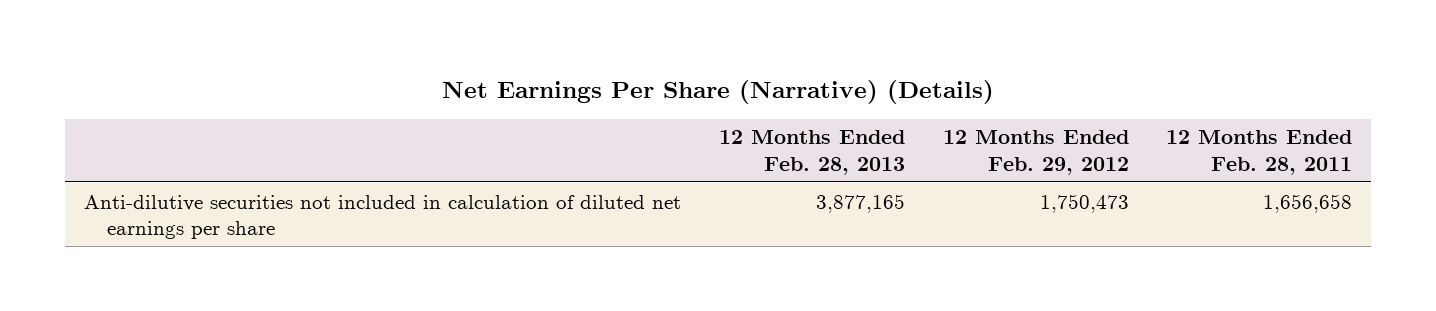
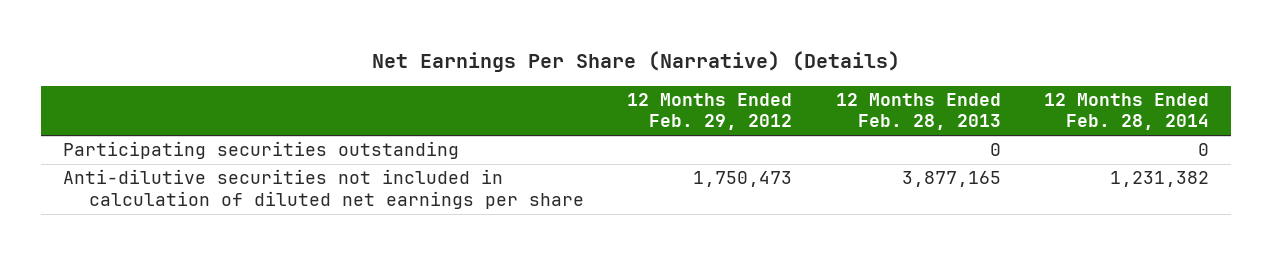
- | 12 Months Ended Feb. 28, 2013 | 12 Months Ended Feb. 29, 2012 | 12 Months Ended Feb. 28, 2011
+ | 12 Months Ended Feb. 29, 2012 | 12 Months Ended Feb. 28, 2013 | 12 Months Ended Feb. 28, 2014
+ Participating securities outstanding | | 0 | 0

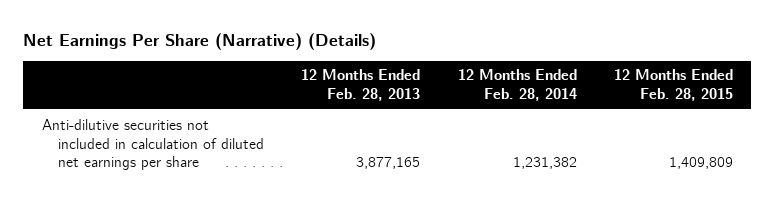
- | 12 Months Ended Feb. 29, 2012 | 12 Months Ended Feb. 28, 2013 | 12 Months Ended Feb. 28, 2014
+ | 12 Months Ended Feb. 28, 2013 | 12 Months Ended Feb. 28, 2014 | 12 Months Ended Feb. 28, 2015
- Participating securities outstanding | | 0 | 0

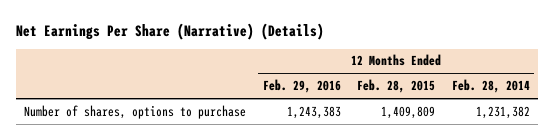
- | 12 Months Ended Feb. 28, 2013 | 12 Months Ended Feb. 28, 2014 | 12 Months Ended Feb. 28, 2015
+ | 12 Months Ended Feb. 29, 2016 | 12 Months Ended Feb. 28, 2015 | 12 Months Ended Feb. 28, 2014
- Anti-dilutive securities not included in calculation of diluted net earnings per share | 3,877,165 | 1,231,382 | 1,409,809
+ Number of shares, options to purchase | 1,243,383 | 1,409,809 | 1,231,382

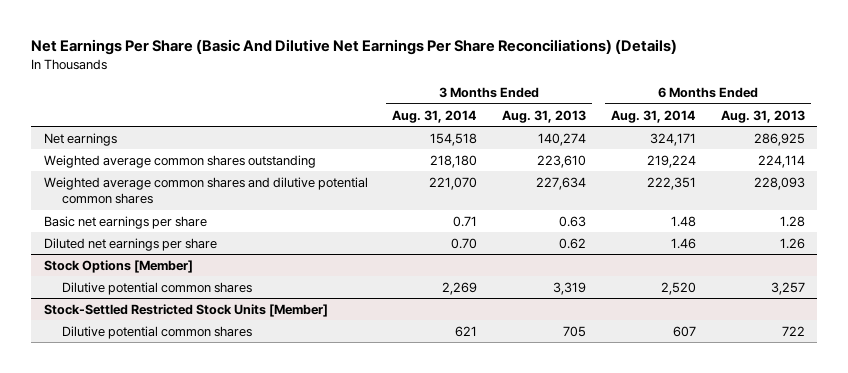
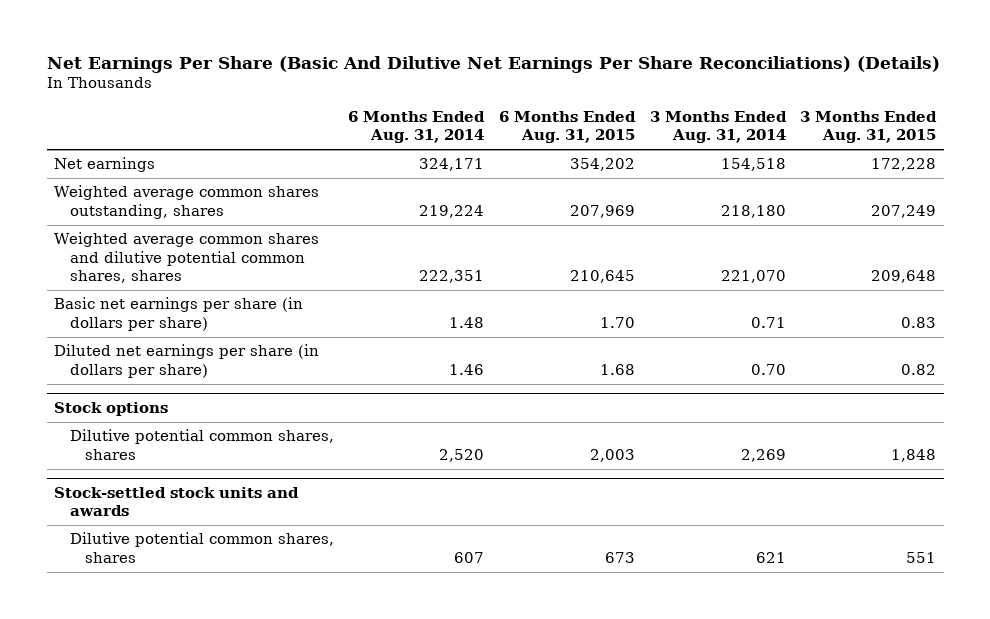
- | 3 Months Ended Aug. 31, 2014 | 3 Months Ended Aug. 31, 2013 | 6 Months Ended Aug. 31, 2014 | 6 Months Ended Aug. 31, 2013
+ | 6 Months Ended Aug. 31, 2014 | 6 Months Ended Aug. 31, 2015 | 3 Months Ended Aug. 31, 2014 | 3 Months Ended Aug. 31, 2015
- Weighted average common shares outstanding | 218,180 | 223,610 | 219,224 | 224,114
- Weighted average common shares and dilutive potential common shares | 221,070 | 227,634 | 222,351 | 228,093
- Basic net earnings per share | 0.71 | 0.63 | 1.48 | 1.28
- Diluted net earnings per share | 0.70 | 0.62 | 1.46 | 1.26
- Stock Options [Member]
- Dilutive potential common shares | 2,269 | 3,319 | 2,520 | 3,257
- Stock-Settled Restricted Stock Units [Member]
- Dilutive potential common shares | 621 | 705 | 607 | 722
+ Weighted average common shares outstanding, shares | 219,224 | 207,969 | 218,180 | 207,249
+ Weighted average common shares and dilutive potential common shares, shares | 222,351 | 210,645 | 221,070 | 209,648
+ Basic net earnings per share (in dollars per share) | 1.48 | 1.70 | 0.71 | 0.83
+ Diluted net earnings per share (in dollars per share) | 1.46 | 1.68 | 0.70 | 0.82
+ Stock options
+ Dilutive potential common shares, shares | 2,520 | 2,003 | 2,269 | 1,848
+ Stock-settled stock units and awards
+ Dilutive potential common shares, shares | 607 | 673 | 621 | 551

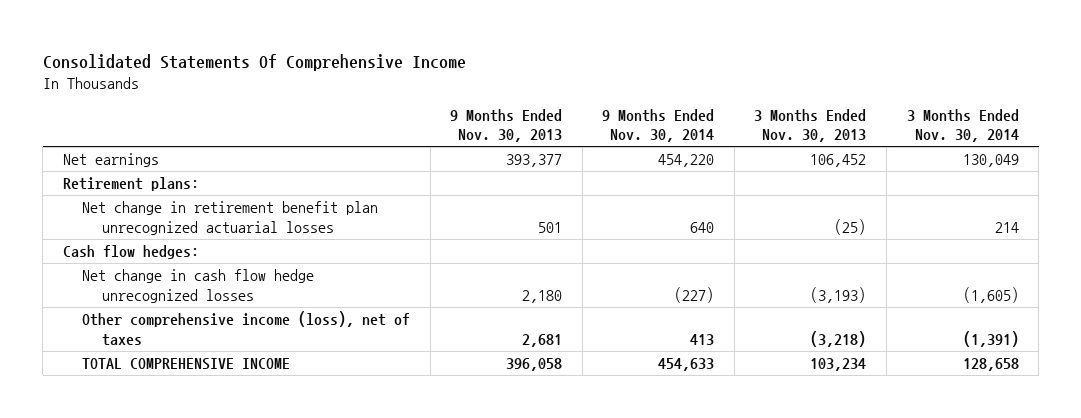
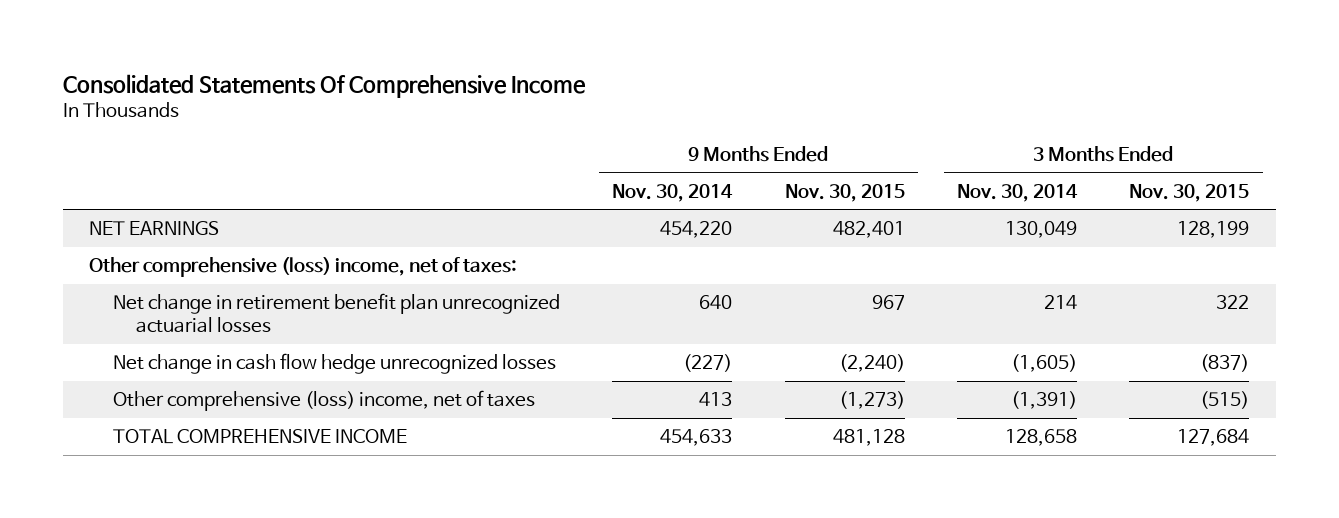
- | 9 Months Ended Nov. 30, 2013 | 9 Months Ended Nov. 30, 2014 | 3 Months Ended Nov. 30, 2013 | 3 Months Ended Nov. 30, 2014
+ | 9 Months Ended Nov. 30, 2014 | 9 Months Ended Nov. 30, 2015 | 3 Months Ended Nov. 30, 2014 | 3 Months Ended Nov. 30, 2015
- Net earnings | 393,377 | 454,220 | 106,452 | 130,049
- Retirement plans:
+ NET EARNINGS | 454,220 | 482,401 | 130,049 | 128,199
+ Other comprehensive (loss) income, net of taxes:
- Cash flow hedges:
- Other comprehensive income (loss), net of taxes | 2,681 | 413 | (3,218) | (1,391)
+ Other comprehensive (loss) income, net of taxes | 413 | (1,273) | (1,391) | (515)

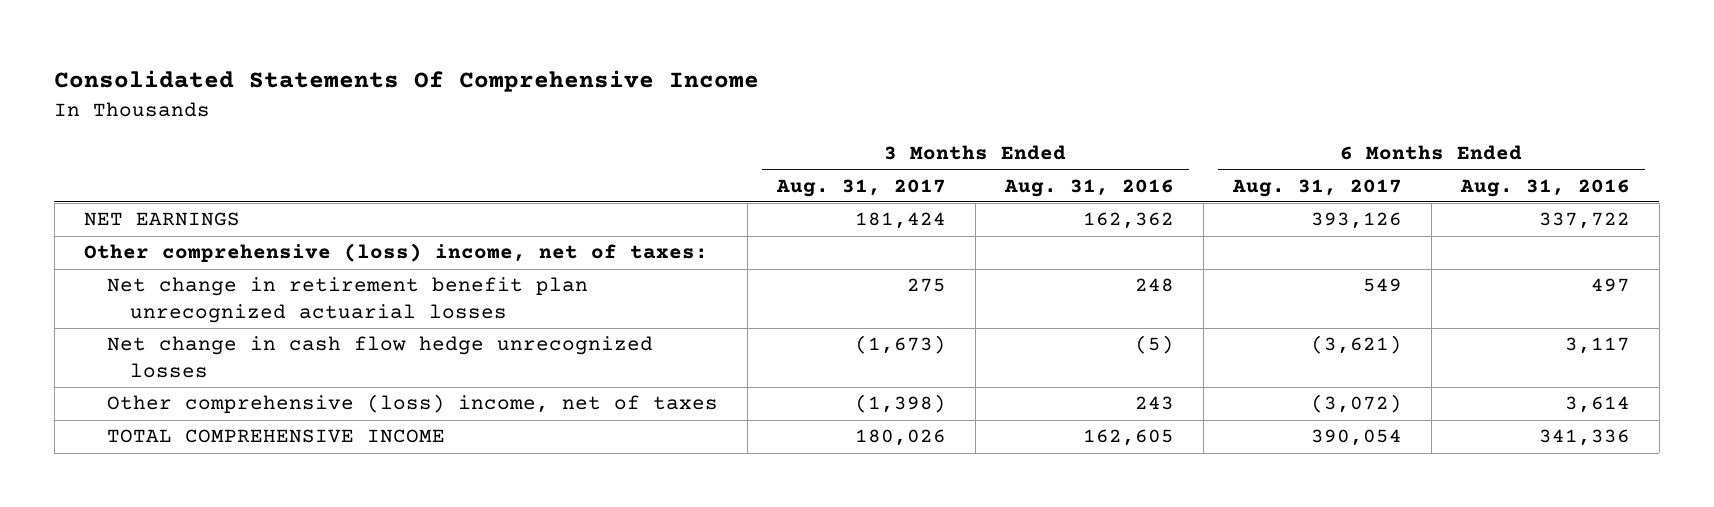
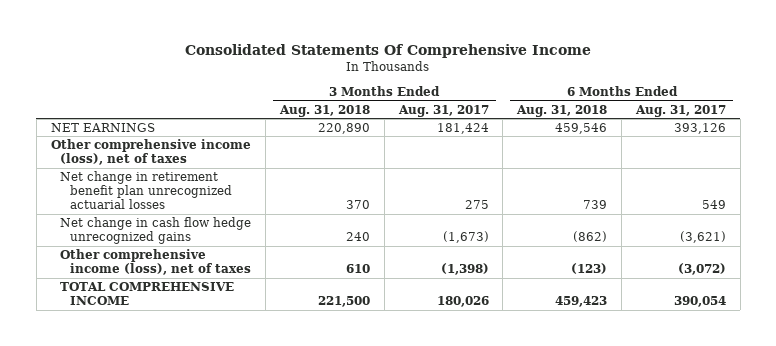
- | 3 Months Ended Aug. 31, 2017 | 3 Months Ended Aug. 31, 2016 | 6 Months Ended Aug. 31, 2017 | 6 Months Ended Aug. 31, 2016
+ | 3 Months Ended Aug. 31, 2018 | 3 Months Ended Aug. 31, 2017 | 6 Months Ended Aug. 31, 2018 | 6 Months Ended Aug. 31, 2017
- Other comprehensive (loss) income, net of taxes:
+ Other comprehensive income (loss), net of taxes
- Net change in cash flow hedge unrecognized losses | (1,673) | (5) | (3,621) | 3,117
- Other comprehensive (loss) income, net of taxes | (1,398) | 243 | (3,072) | 3,614
+ Net change in cash flow hedge unrecognized gains | 240 | (1,673) | (862) | (3,621)
+ Other comprehensive income (loss), net of taxes | 610 | (1,398) | (123) | (3,072)

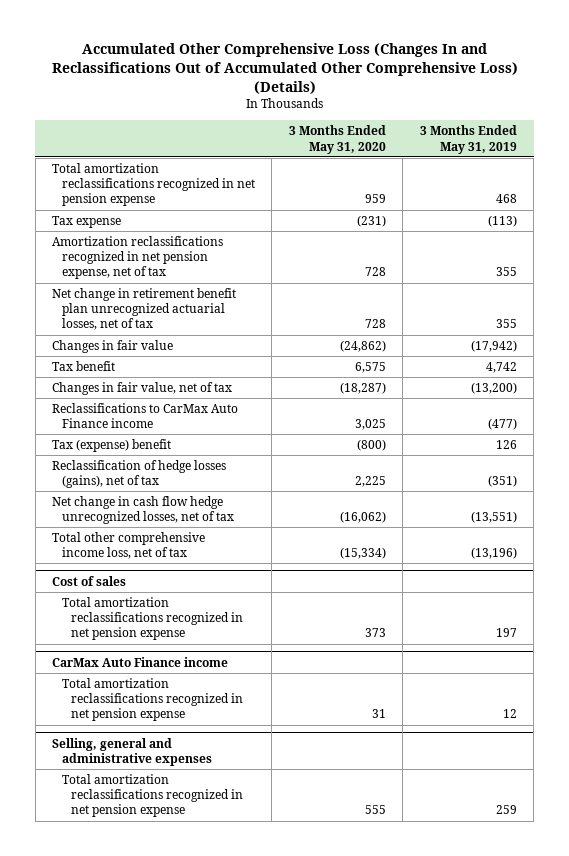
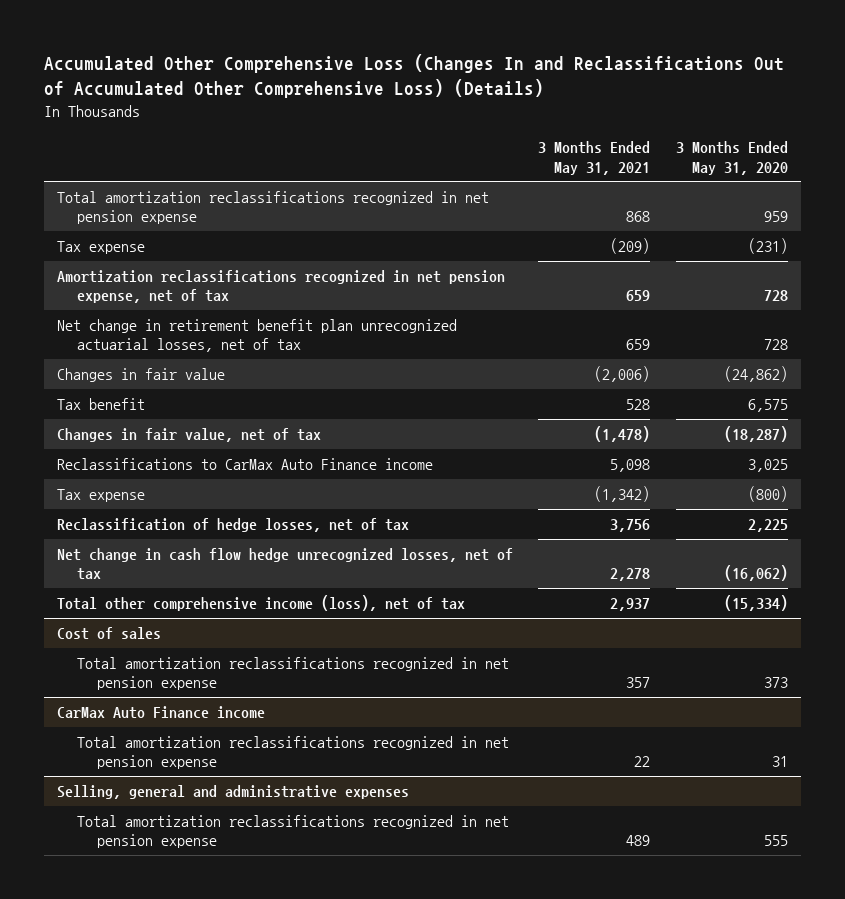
- | 3 Months Ended May 31, 2020 | 3 Months Ended May 31, 2019
+ | 3 Months Ended May 31, 2021 | 3 Months Ended May 31, 2020
- Tax (expense) benefit | (800) | 126
- Reclassification of hedge losses (gains), net of tax | 2,225 | (351)
+ Tax expense | (1,342) | (800)
+ Reclassification of hedge losses, net of tax | 3,756 | 2,225
- Total other comprehensive income loss, net of tax | (15,334) | (13,196)
+ Total other comprehensive income (loss), net of tax | 2,937 | (15,334)

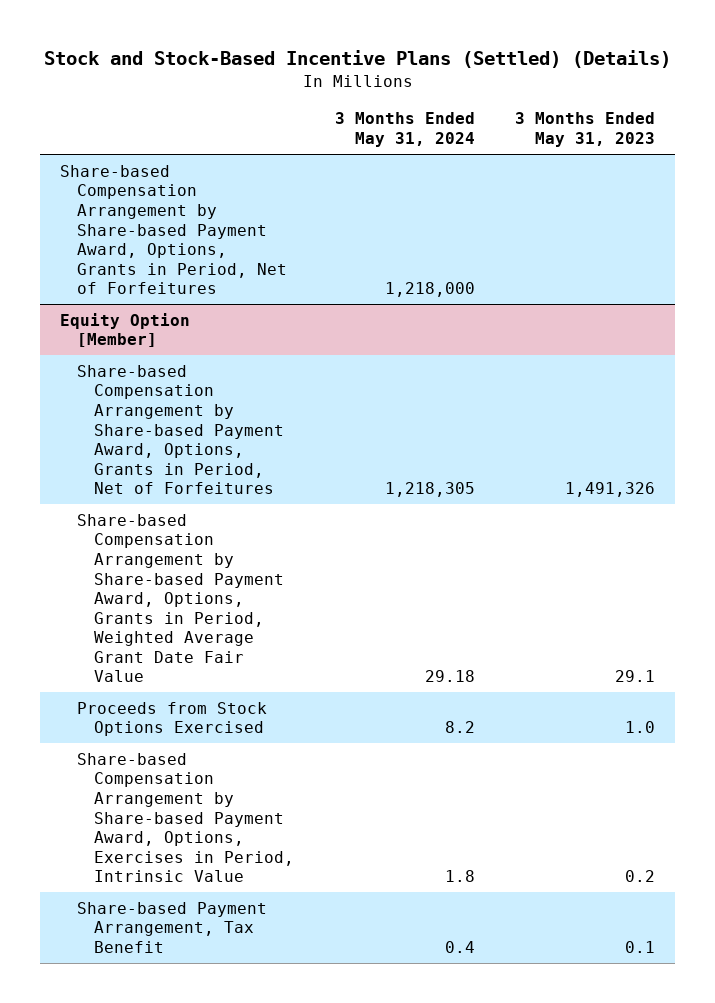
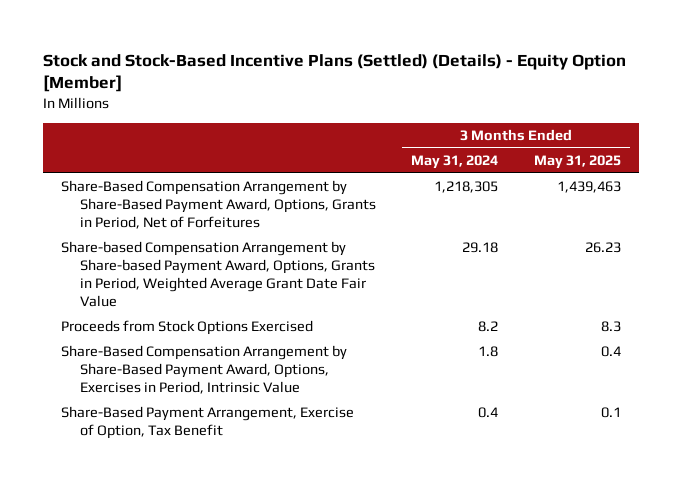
- Stock and Stock-Based Incentive Plans (Settled) (Details)
+ Stock and Stock-Based Incentive Plans (Settled) (Details) - Equity Option [Member]
- | 3 Months Ended May 31, 2024 | 3 Months Ended May 31, 2023
+ | 3 Months Ended May 31, 2024 | 3 Months Ended May 31, 2025
- Share-based Compensation Arrangement by Share-based Payment Award, Options, Grants in Period, Net of Forfeitures | 1,218,000 |
- Equity Option [Member]
- Share-based Compensation Arrangement by Share-based Payment Award, Options, Grants in Period, Net of Forfeitures | 1,218,305 | 1,491,326
+ Share-Based Compensation Arrangement by Share-Based Payment Award, Options, Grants in Period, Net of Forfeitures | 1,218,305 | 1,439,463
- Share-based Compensation Arrangement by Share-based Payment Award, Options, Exercises in Period, Intrinsic Value | 1.8 | 0.2
- Share-based Payment Arrangement, Tax Benefit | 0.4 | 0.1
+ Share-Based Compensation Arrangement by Share-Based Payment Award, Options, Exercises in Period, Intrinsic Value | 1.8 | 0.4
+ Share-Based Payment Arrangement, Exercise of Option, Tax Benefit | 0.4 | 0.1

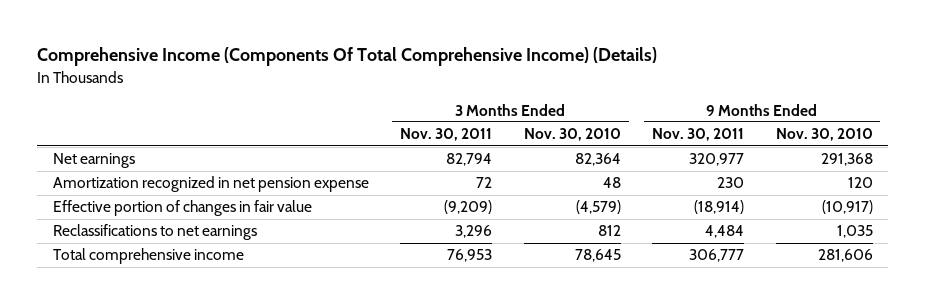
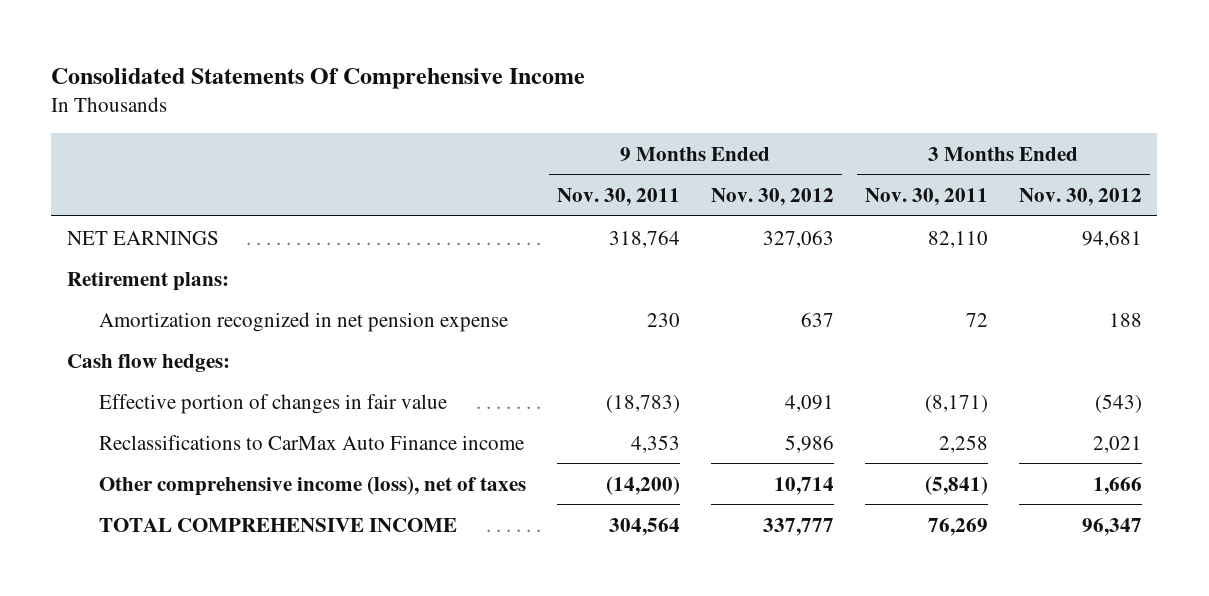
- Comprehensive Income (Components Of Total Comprehensive Income) (Details)
+ Consolidated Statements Of Comprehensive Income
- | 3 Months Ended Nov. 30, 2011 | 3 Months Ended Nov. 30, 2010 | 9 Months Ended Nov. 30, 2011 | 9 Months Ended Nov. 30, 2010
+ | 9 Months Ended Nov. 30, 2011 | 9 Months Ended Nov. 30, 2012 | 3 Months Ended Nov. 30, 2011 | 3 Months Ended Nov. 30, 2012
- Net earnings | 82,794 | 82,364 | 320,977 | 291,368
+ NET EARNINGS | 318,764 | 327,063 | 82,110 | 94,681
+ Retirement plans:
- Effective portion of changes in fair value | (9,209) | (4,579) | (18,914) | (10,917)
- Reclassifications to net earnings | 3,296 | 812 | 4,484 | 1,035
- Total comprehensive income | 76,953 | 78,645 | 306,777 | 281,606
+ Cash flow hedges:
+ Effective portion of changes in fair value | (18,783) | 4,091 | (8,171) | (543)
+ Reclassifications to CarMax Auto Finance income | 4,353 | 5,986 | 2,258 | 2,021
+ Other comprehensive income (loss), net of taxes | (14,200) | 10,714 | (5,841) | 1,666
+ TOTAL COMPREHENSIVE INCOME | 304,564 | 337,777 | 76,269 | 96,347

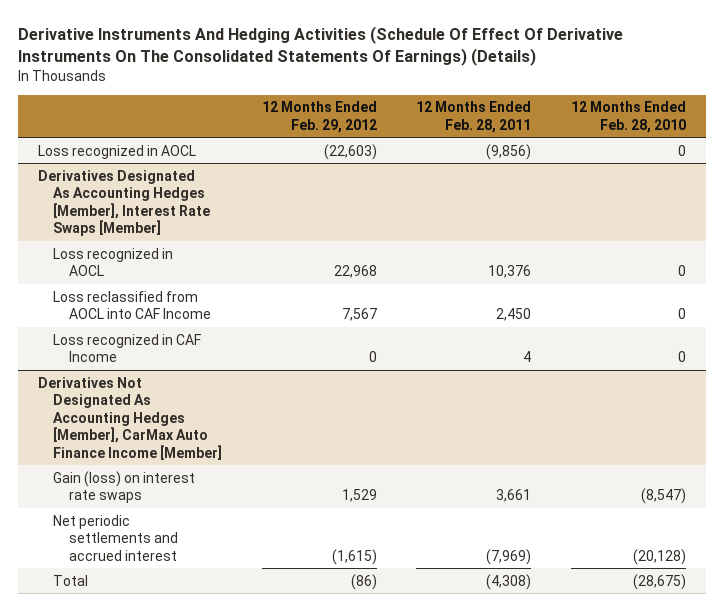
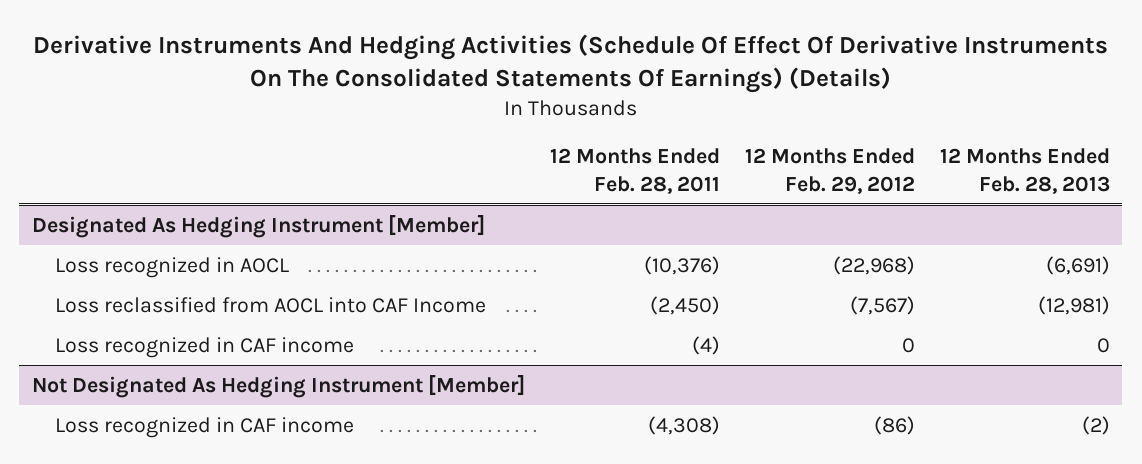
- | 12 Months Ended Feb. 29, 2012 | 12 Months Ended Feb. 28, 2011 | 12 Months Ended Feb. 28, 2010
+ | 12 Months Ended Feb. 28, 2011 | 12 Months Ended Feb. 29, 2012 | 12 Months Ended Feb. 28, 2013
- Loss recognized in AOCL | (22,603) | (9,856) | 0
- Derivatives Designated As Accounting Hedges [Member], Interest Rate Swaps [Member]
- Loss recognized in AOCL | 22,968 | 10,376 | 0
- Loss reclassified from AOCL into CAF Income | 7,567 | 2,450 | 0
- Loss recognized in CAF Income | 0 | 4 | 0
- Derivatives Not Designated As Accounting Hedges [Member], CarMax Auto Finance Income [Member]
- Gain (loss) on interest rate swaps | 1,529 | 3,661 | (8,547)
- Net periodic settlements and accrued interest | (1,615) | (7,969) | (20,128)
- Total | (86) | (4,308) | (28,675)
+ Designated As Hedging Instrument [Member]
+ Loss recognized in AOCL | (10,376) | (22,968) | (6,691)
+ Loss reclassified from AOCL into CAF Income | (2,450) | (7,567) | (12,981)
+ Loss recognized in CAF income | (4) | 0 | 0
+ Not Designated As Hedging Instrument [Member]
+ Loss recognized in CAF income | (4,308) | (86) | (2)

